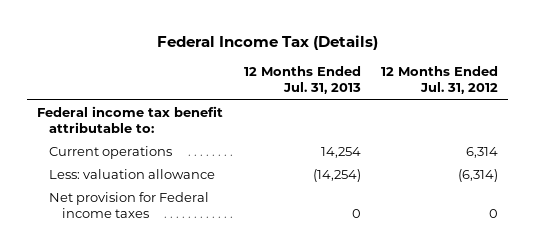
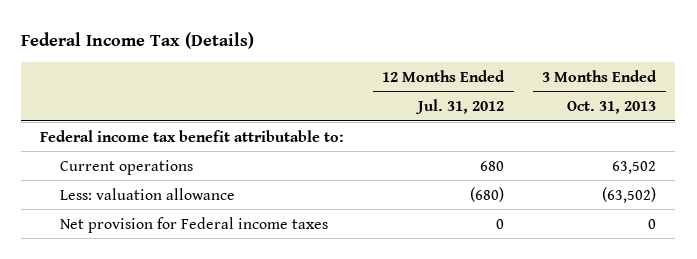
- | 12 Months Ended Jul. 31, 2013 | 12 Months Ended Jul. 31, 2012
+ | 12 Months Ended Jul. 31, 2012 | 3 Months Ended Oct. 31, 2013
- Current operations | 14,254 | 6,314
- Less: valuation allowance | (14,254) | (6,314)
+ Current operations | 680 | 63,502
+ Less: valuation allowance | (680) | (63,502)

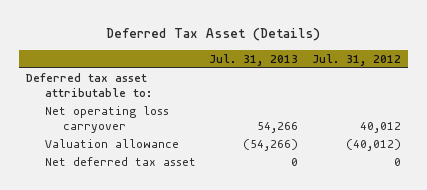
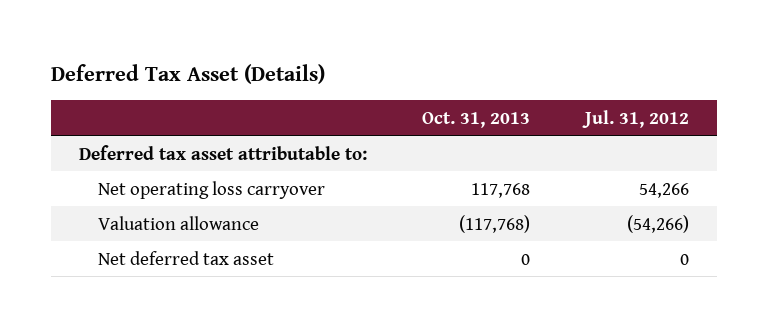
- | Jul. 31, 2013 | Jul. 31, 2012
+ | Oct. 31, 2013 | Jul. 31, 2012
- Net operating loss carryover | 54,266 | 40,012
- Valuation allowance | (54,266) | (40,012)
+ Net operating loss carryover | 117,768 | 54,266
+ Valuation allowance | (117,768) | (54,266)

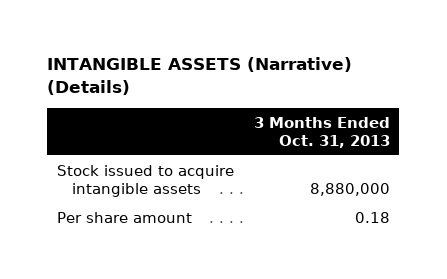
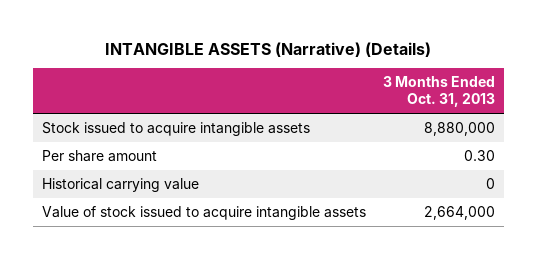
- Per share amount | 0.18
+ Per share amount | 0.30
+ Historical carrying value | 0
+ Value of stock issued to acquire intangible assets | 2,664,000

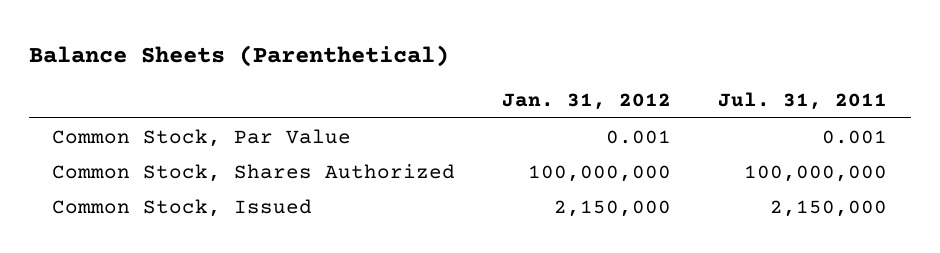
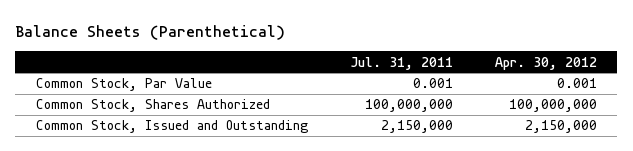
- | Jan. 31, 2012 | Jul. 31, 2011
+ | Jul. 31, 2011 | Apr. 30, 2012
- Common Stock, Issued | 2,150,000 | 2,150,000
+ Common Stock, Issued and Outstanding | 2,150,000 | 2,150,000

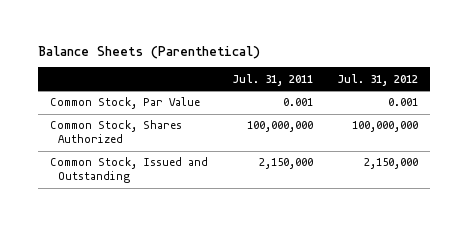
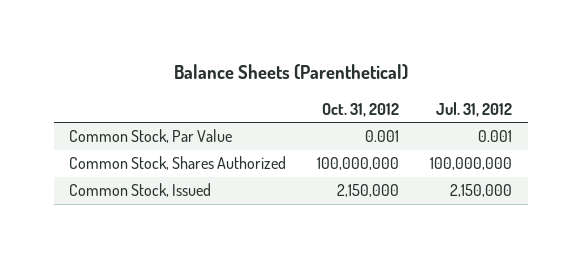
- | Jul. 31, 2011 | Jul. 31, 2012
+ | Oct. 31, 2012 | Jul. 31, 2012
- Common Stock, Issued and Outstanding | 2,150,000 | 2,150,000
+ Common Stock, Issued | 2,150,000 | 2,150,000

